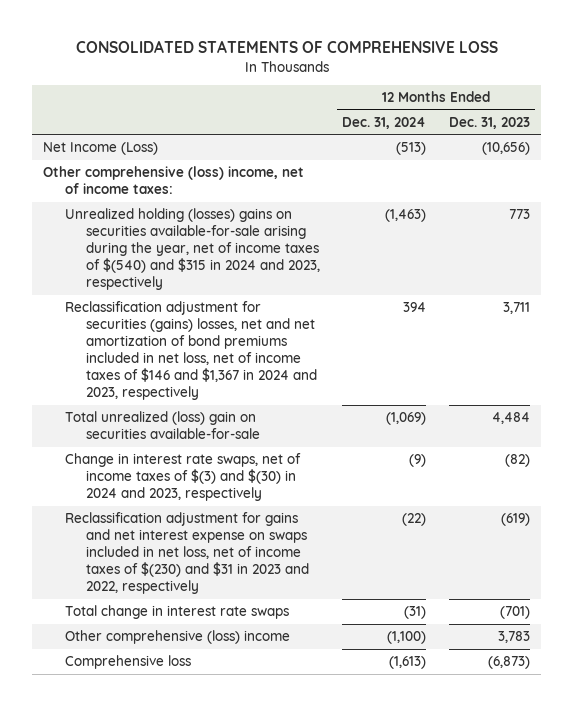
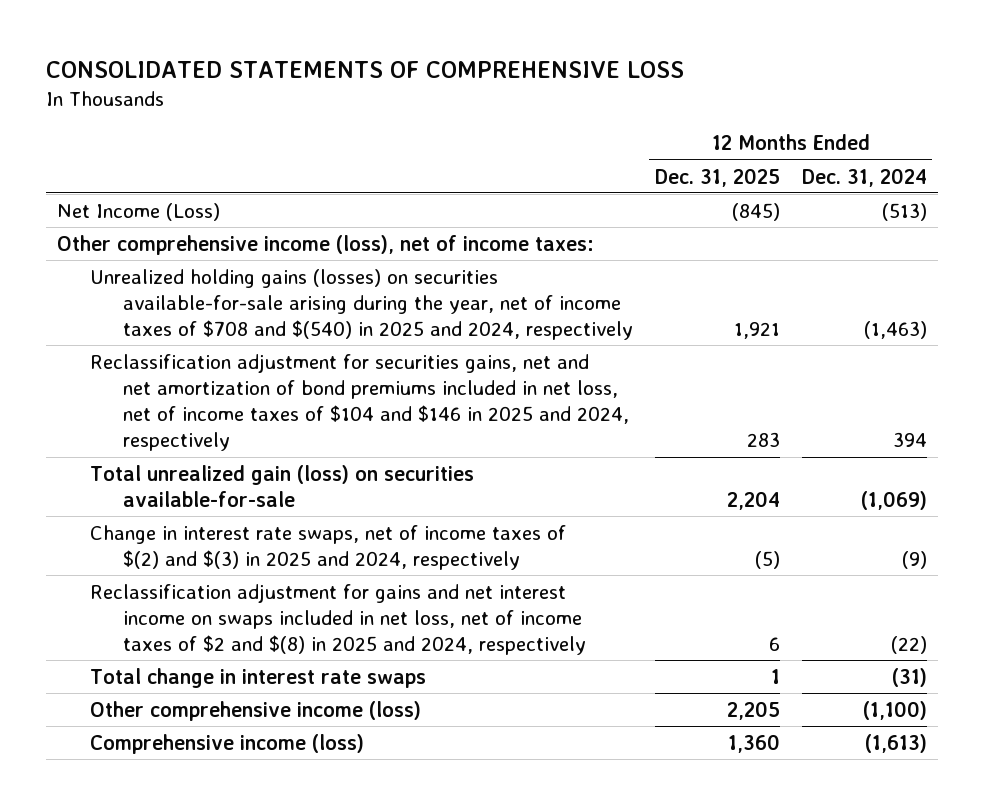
- | 12 Months Ended Dec. 31, 2024 | 12 Months Ended Dec. 31, 2023
+ | 12 Months Ended Dec. 31, 2025 | 12 Months Ended Dec. 31, 2024
- Other comprehensive (loss) income, net of income taxes:
- Unrealized holding (losses) gains on securities available-for-sale arising during the year, net of income taxes of $(540) and $315 in 2024 and 2023, respectively | (1,463) | 773
- Reclassification adjustment for securities (gains) losses, net and net amortization of bond premiums included in net loss, net of income taxes of $146 and $1,367 in 2024 and 2023, respectively | 394 | 3,711
- Total unrealized (loss) gain on securities available-for-sale | (1,069) | 4,484
- Change in interest rate swaps, net of income taxes of $(3) and $(30) in 2024 and 2023, respectively | (9) | (82)
- Reclassification adjustment for gains and net interest expense on swaps included in net loss, net of income taxes of $(230) and $31 in 2023 and 2022, respectively | (22) | (619)
+ Other comprehensive income (loss), net of income taxes:
+ Unrealized holding gains (losses) on securities available-for-sale arising during the year, net of income taxes of $708 and $(540) in 2025 and 2024, respectively | 1,921 | (1,463)
+ Reclassification adjustment for securities gains, net and net amortization of bond premiums included in net loss, net of income taxes of $104 and $146 in 2025 and 2024, respectively | 283 | 394
+ Total unrealized gain (loss) on securities available-for-sale | 2,204 | (1,069)
+ Change in interest rate swaps, net of income taxes of $(2) and $(3) in 2025 and 2024, respectively | (5) | (9)
+ Reclassification adjustment for gains and net interest income on swaps included in net loss, net of income taxes of $2 and $(8) in 2025 and 2024, respectively | 6 | (22)
- Other comprehensive (loss) income | (1,100) | 3,783
- Comprehensive loss | (1,613) | (6,873)
+ Other comprehensive income (loss) | 2,205 | (1,100)
+ Comprehensive income (loss) | 1,360 | (1,613)

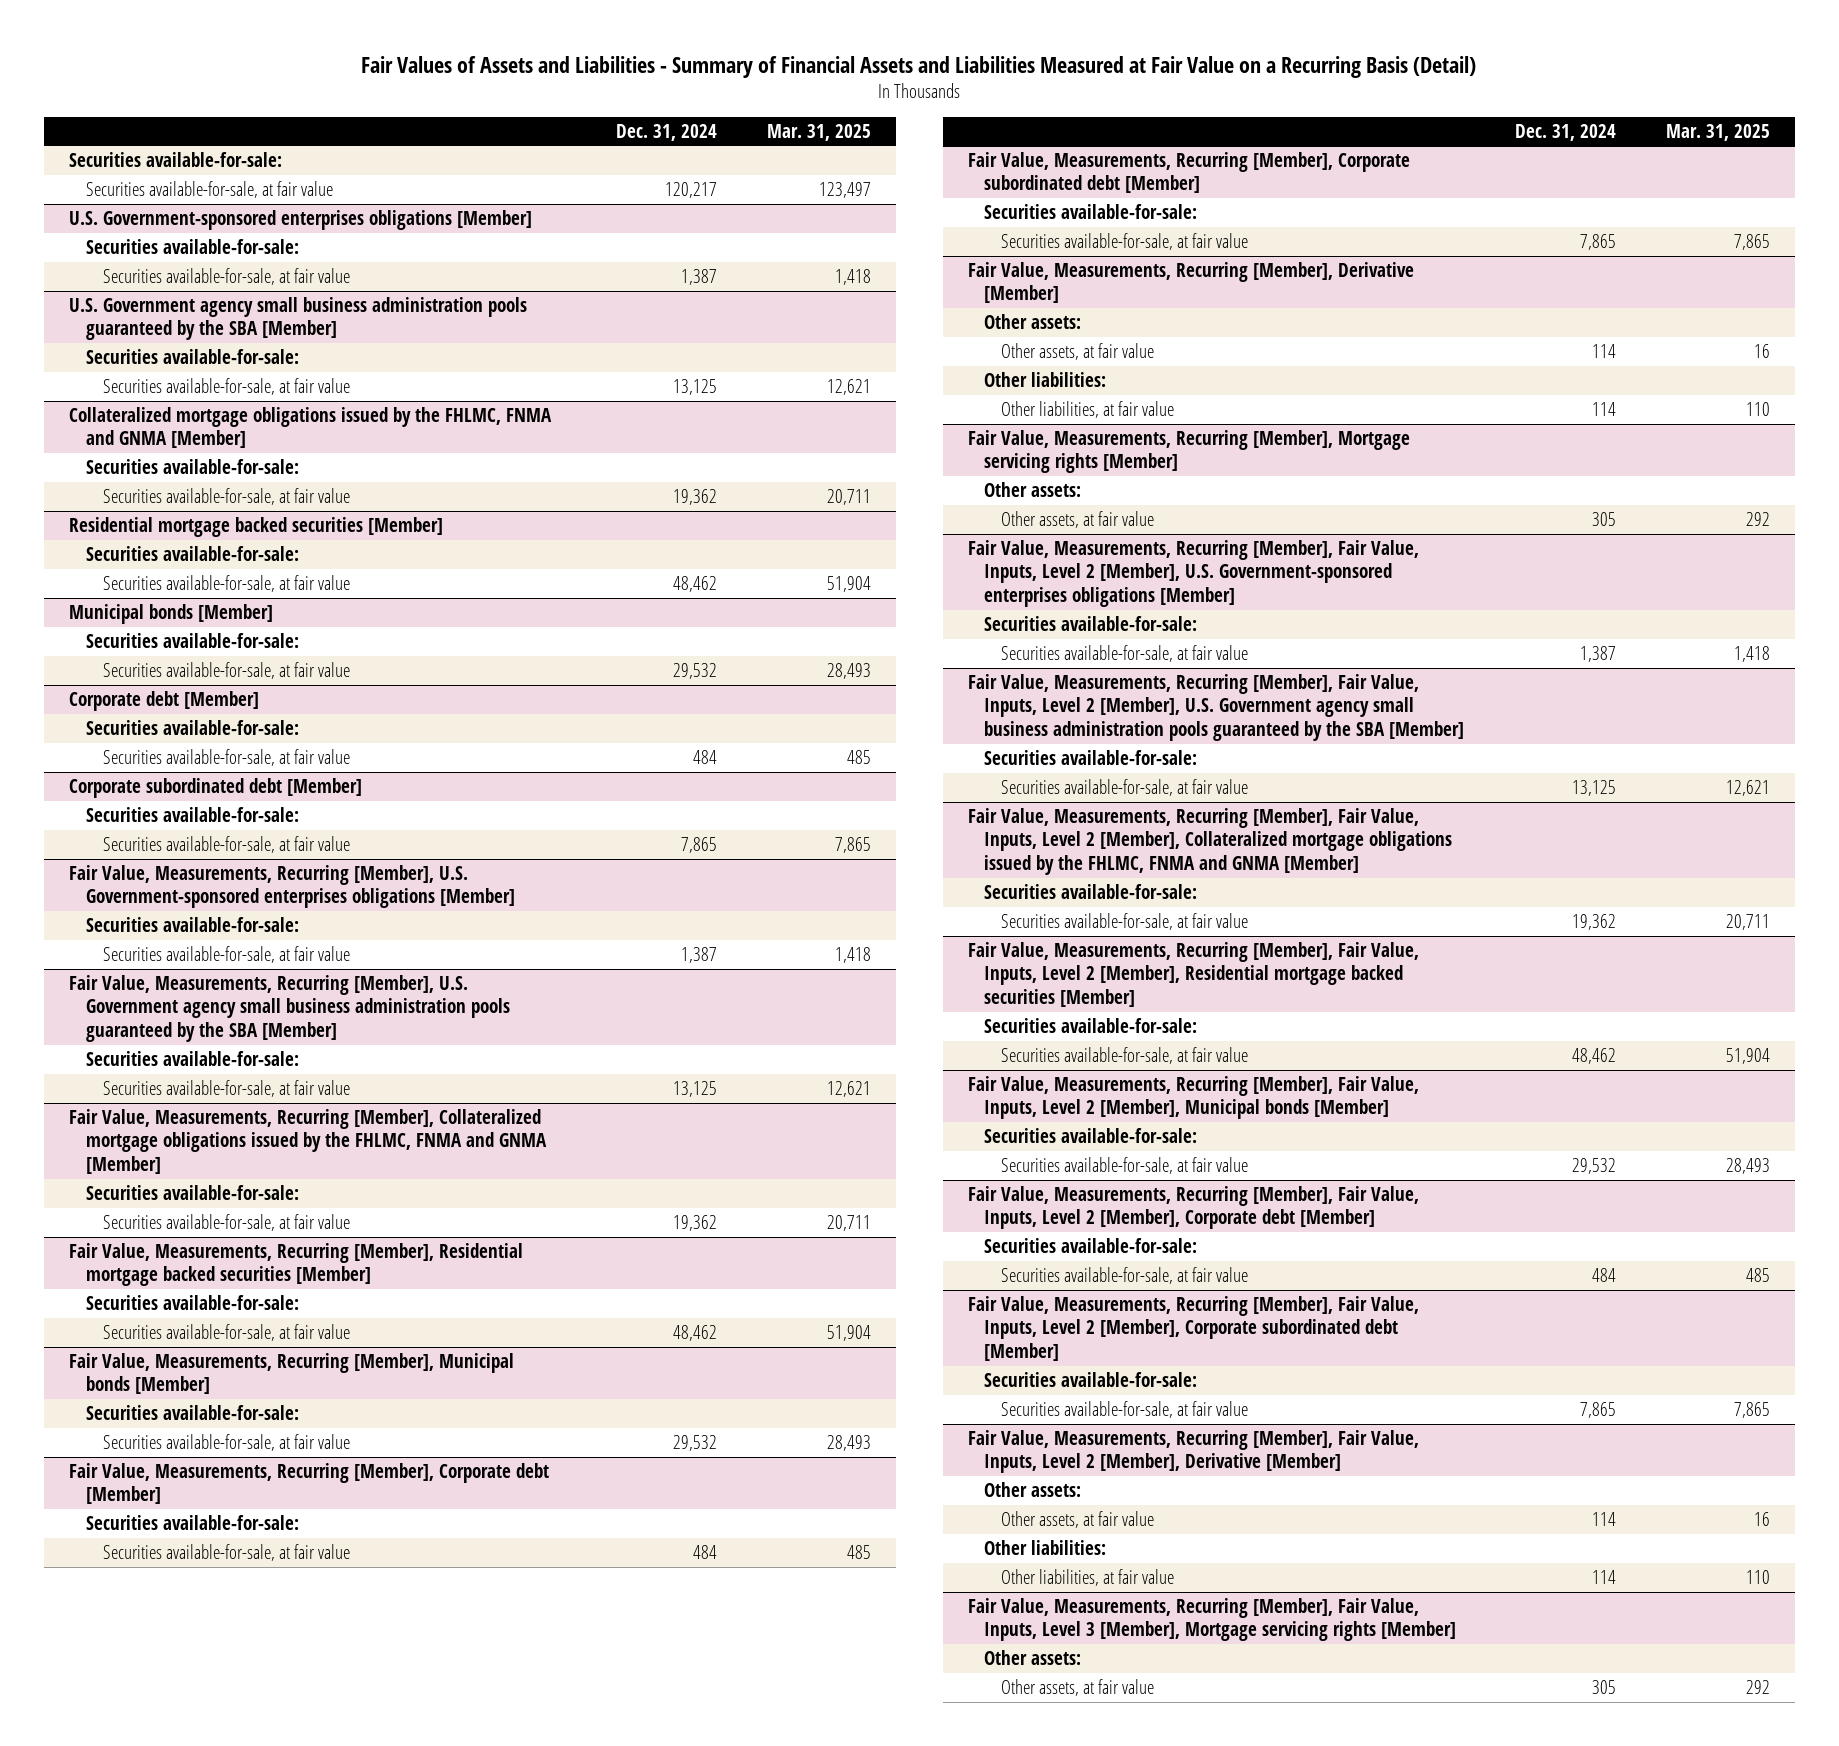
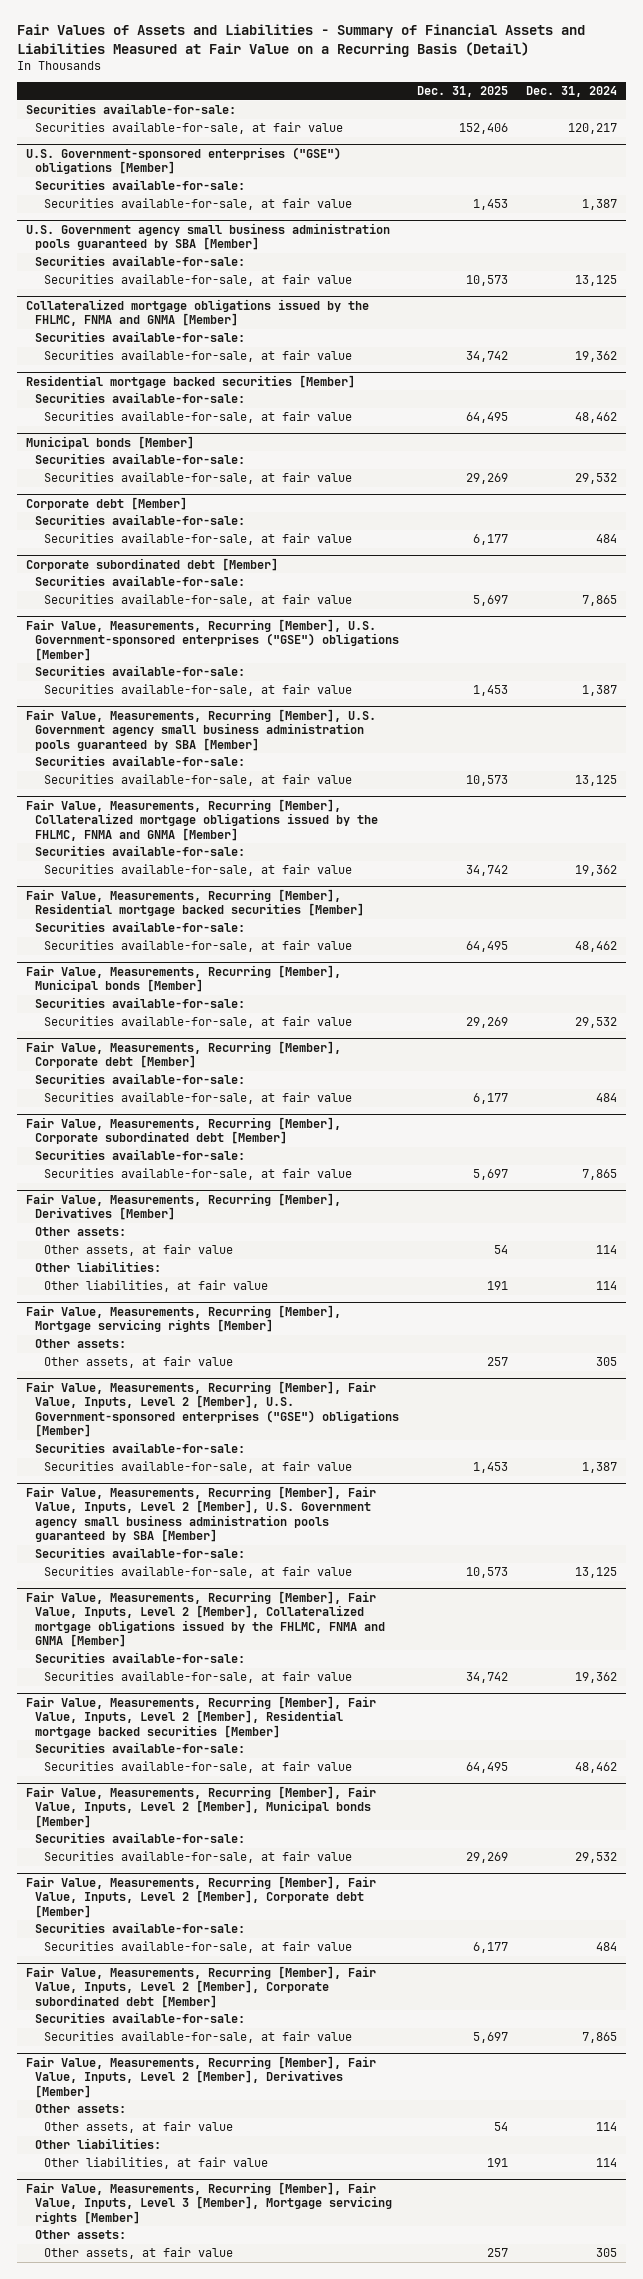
- | Dec. 31, 2024 | Mar. 31, 2025
+ | Dec. 31, 2025 | Dec. 31, 2024
- U.S. Government-sponsored enterprises obligations [Member]
+ U.S. Government-sponsored enterprises ("GSE") obligations [Member]
- U.S. Government agency small business administration pools guaranteed by the SBA [Member]
+ U.S. Government agency small business administration pools guaranteed by SBA [Member]
- Fair Value, Measurements, Recurring [Member], U.S. Government-sponsored enterprises obligations [Member]
+ Fair Value, Measurements, Recurring [Member], U.S. Government-sponsored enterprises ("GSE") obligations [Member]
- Fair Value, Measurements, Recurring [Member], U.S. Government agency small business administration pools guaranteed by the SBA [Member]
+ Fair Value, Measurements, Recurring [Member], U.S. Government agency small business administration pools guaranteed by SBA [Member]
- Fair Value, Measurements, Recurring [Member], Derivative [Member]
+ Fair Value, Measurements, Recurring [Member], Derivatives [Member]
- Fair Value, Measurements, Recurring [Member], Fair Value, Inputs, Level 2 [Member], U.S. Government-sponsored enterprises obligations [Member]
+ Fair Value, Measurements, Recurring [Member], Fair Value, Inputs, Level 2 [Member], U.S. Government-sponsored enterprises ("GSE") obligations [Member]
- Fair Value, Measurements, Recurring [Member], Fair Value, Inputs, Level 2 [Member], U.S. Government agency small business administration pools guaranteed by the SBA [Member]
+ Fair Value, Measurements, Recurring [Member], Fair Value, Inputs, Level 2 [Member], U.S. Government agency small business administration pools guaranteed by SBA [Member]
- Fair Value, Measurements, Recurring [Member], Fair Value, Inputs, Level 2 [Member], Derivative [Member]
+ Fair Value, Measurements, Recurring [Member], Fair Value, Inputs, Level 2 [Member], Derivatives [Member]

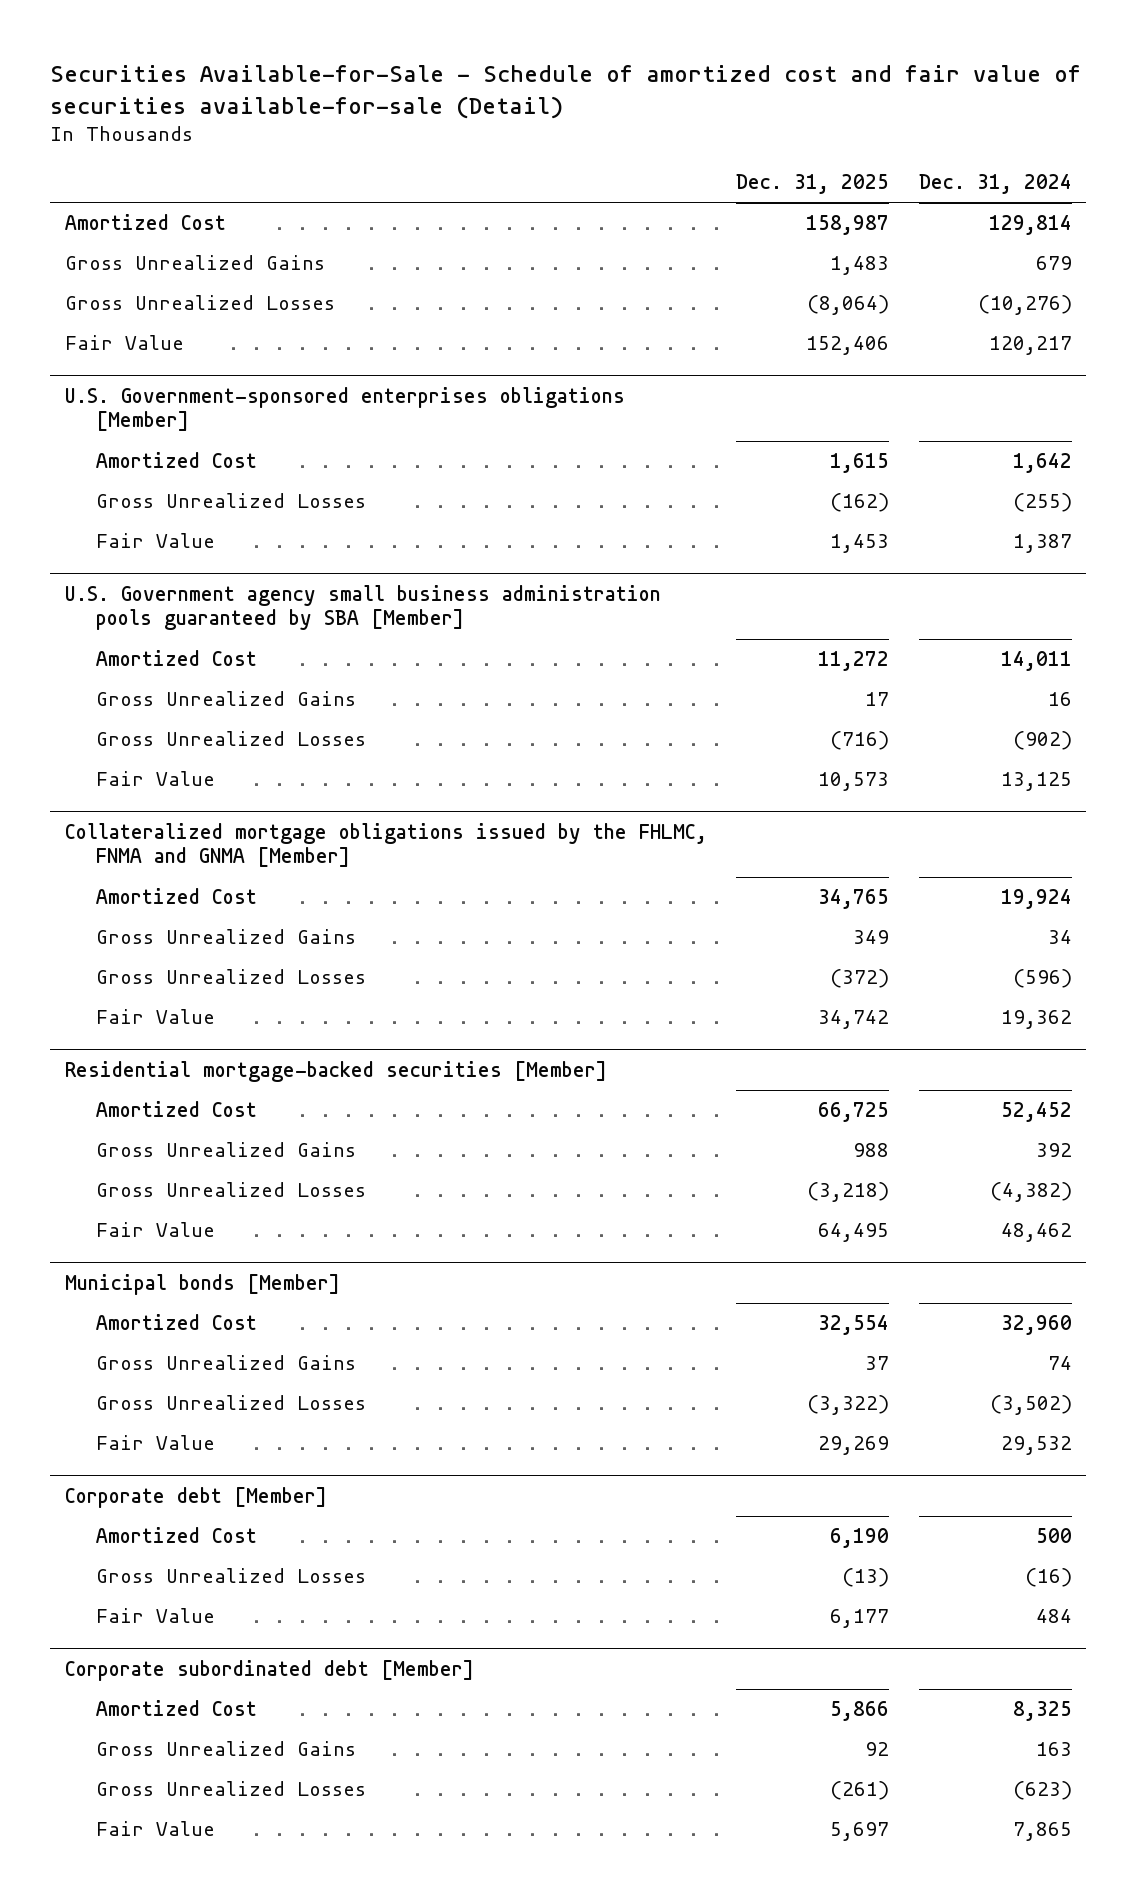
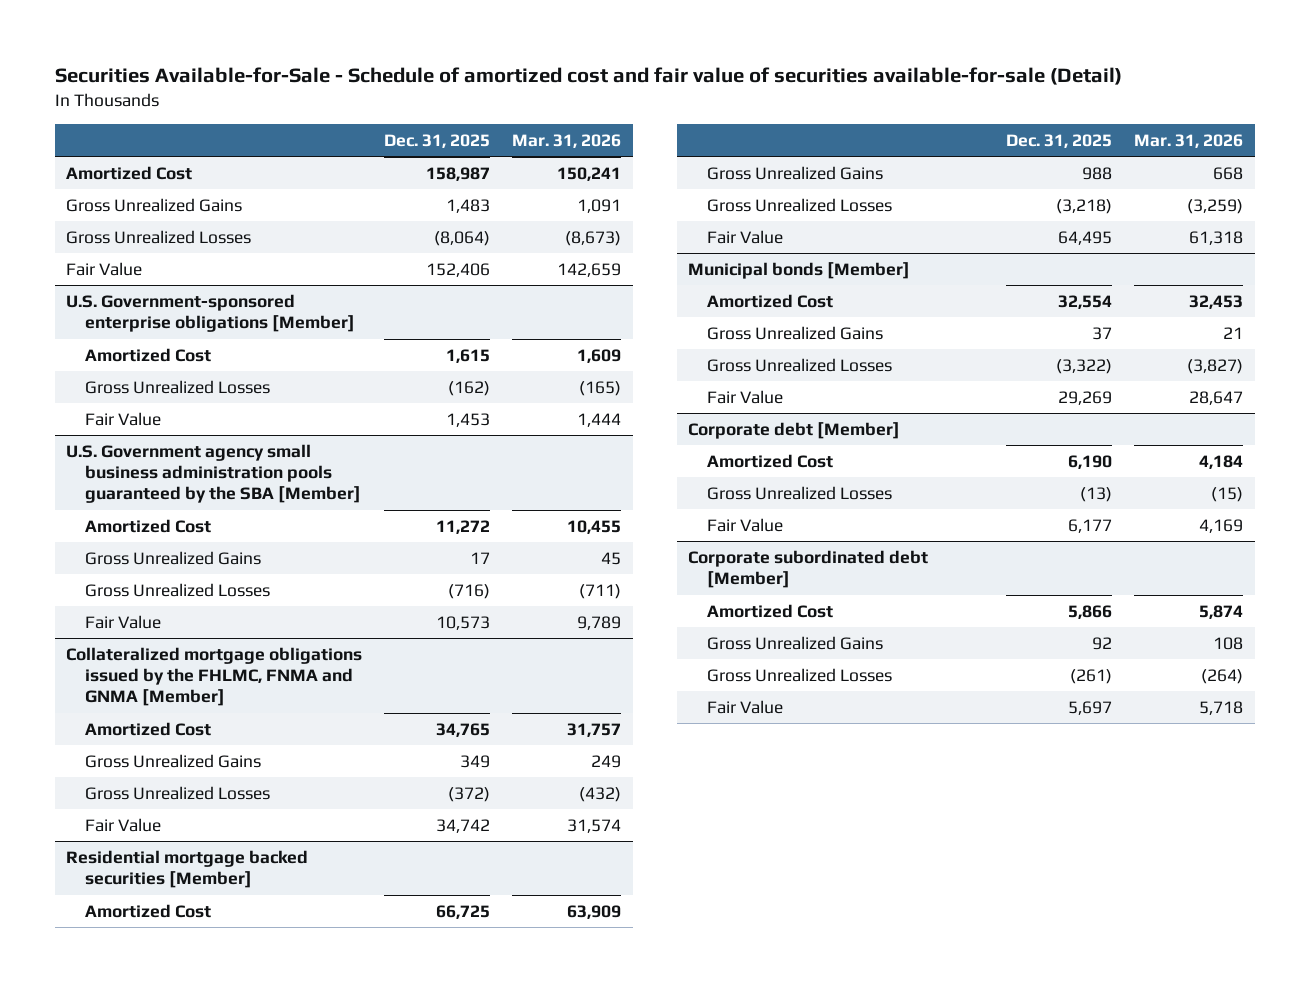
- | Dec. 31, 2025 | Dec. 31, 2024
+ | Dec. 31, 2025 | Mar. 31, 2026
- U.S. Government-sponsored enterprises obligations [Member]
+ U.S. Government-sponsored enterprise obligations [Member]
- U.S. Government agency small business administration pools guaranteed by SBA [Member]
+ U.S. Government agency small business administration pools guaranteed by the SBA [Member]
- Residential mortgage-backed securities [Member]
+ Residential mortgage backed securities [Member]

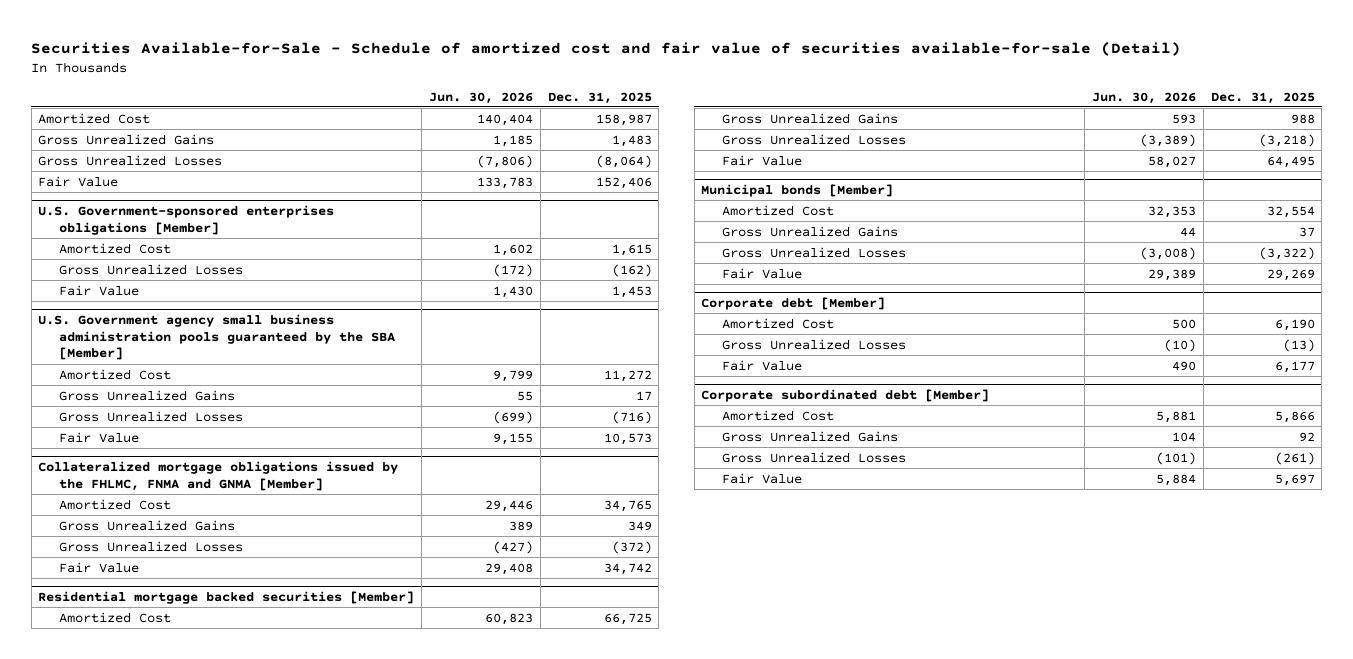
- | Dec. 31, 2025 | Mar. 31, 2026
+ | Jun. 30, 2026 | Dec. 31, 2025
- U.S. Government-sponsored enterprise obligations [Member]
+ U.S. Government-sponsored enterprises obligations [Member]

